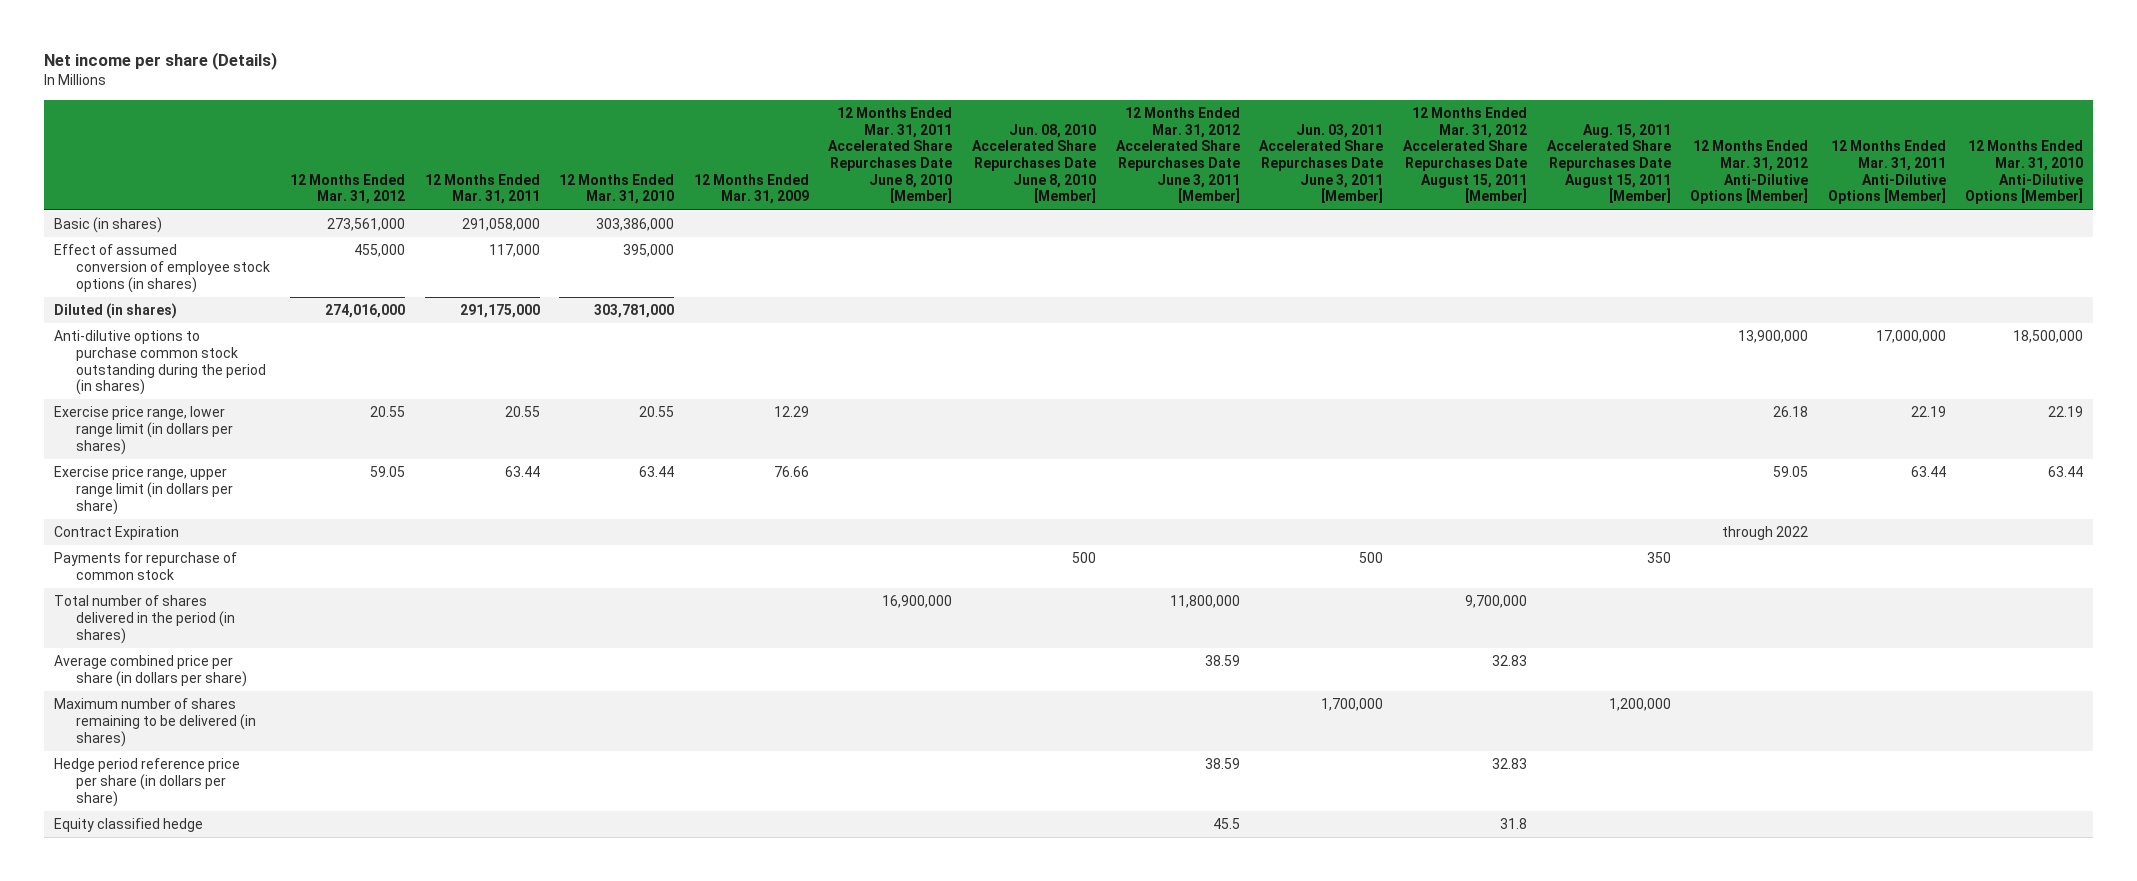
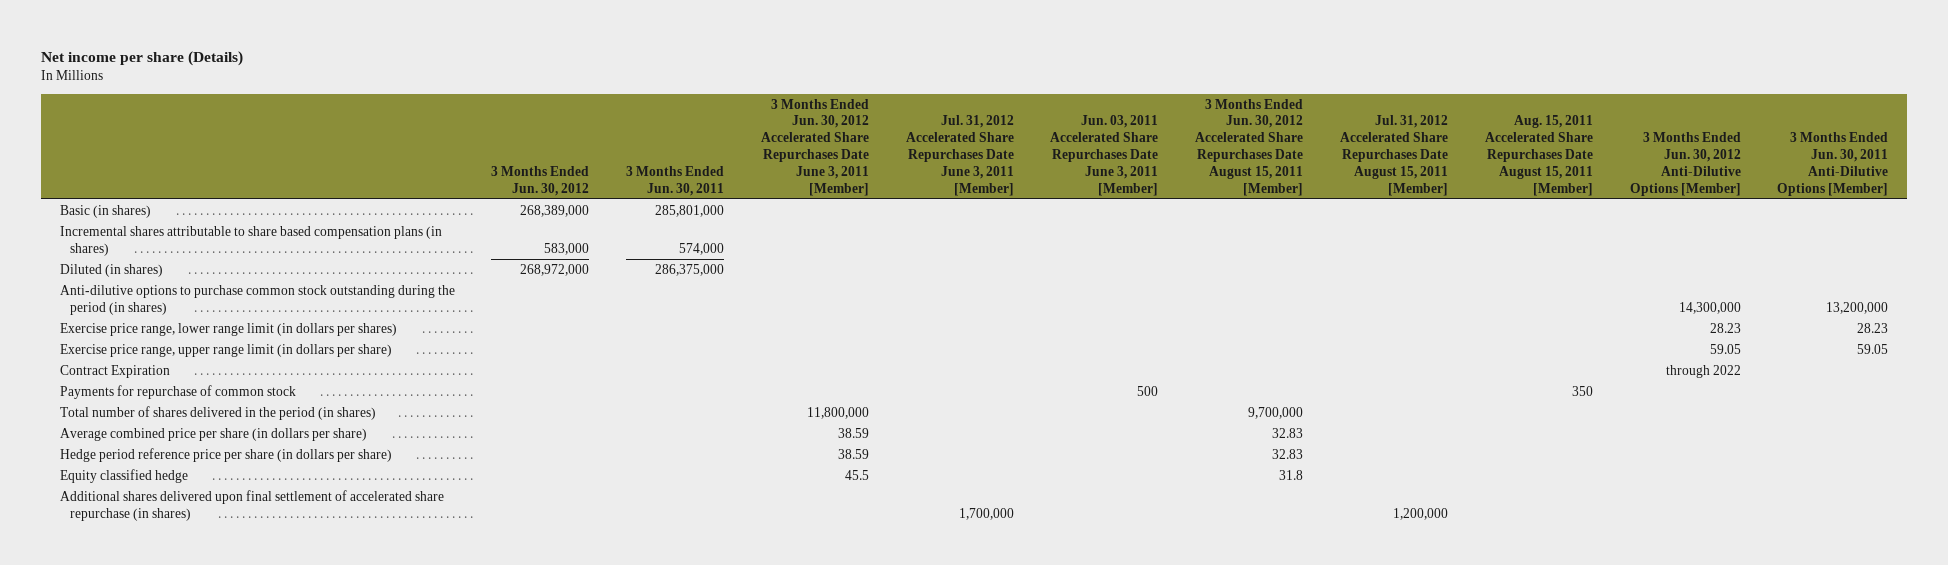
- | 12 Months Ended Mar. 31, 2012 | 12 Months Ended Mar. 31, 2011 | 12 Months Ended Mar. 31, 2010 | 12 Months Ended Mar. 31, 2009 | 12 Months Ended Mar. 31, 2011 Accelerated Share Repurchases Date June 8, 2010 [Member] | Jun. 08, 2010 Accelerated Share Repurchases Date June 8, 2010 [Member] | 12 Months Ended Mar. 31, 2012 Accelerated Share Repurchases Date June 3, 2011 [Member] | Jun. 03, 2011 Accelerated Share Repurchases Date June 3, 2011 [Member] | 12 Months Ended Mar. 31, 2012 Accelerated Share Repurchases Date August 15, 2011 [Member] | Aug. 15, 2011 Accelerated Share Repurchases Date August 15, 2011 [Member] | 12 Months Ended Mar. 31, 2012 Anti-Dilutive Options [Member] | 12 Months Ended Mar. 31, 2011 Anti-Dilutive Options [Member] | 12 Months Ended Mar. 31, 2010 Anti-Dilutive Options [Member]
+ | 3 Months Ended Jun. 30, 2012 | 3 Months Ended Jun. 30, 2011 | 3 Months Ended Jun. 30, 2012 Accelerated Share Repurchases Date June 3, 2011 [Member] | Jul. 31, 2012 Accelerated Share Repurchases Date June 3, 2011 [Member] | Jun. 03, 2011 Accelerated Share Repurchases Date June 3, 2011 [Member] | 3 Months Ended Jun. 30, 2012 Accelerated Share Repurchases Date August 15, 2011 [Member] | Jul. 31, 2012 Accelerated Share Repurchases Date August 15, 2011 [Member] | Aug. 15, 2011 Accelerated Share Repurchases Date August 15, 2011 [Member] | 3 Months Ended Jun. 30, 2012 Anti-Dilutive Options [Member] | 3 Months Ended Jun. 30, 2011 Anti-Dilutive Options [Member]
- Effect of assumed conversion of employee stock options (in shares) | 455,000 | 117,000 | 395,000 | | | | | | | | | |
+ Incremental shares attributable to share based compensation plans (in shares) | 583,000 | 574,000 | | | | | | | |
- Maximum number of shares remaining to be delivered (in shares) | | | | | | | | 1,700,000 | | 1,200,000 | | |
+ Additional shares delivered upon final settlement of accelerated share repurchase (in shares) | | | | 1,700,000 | | | 1,200,000 | | |

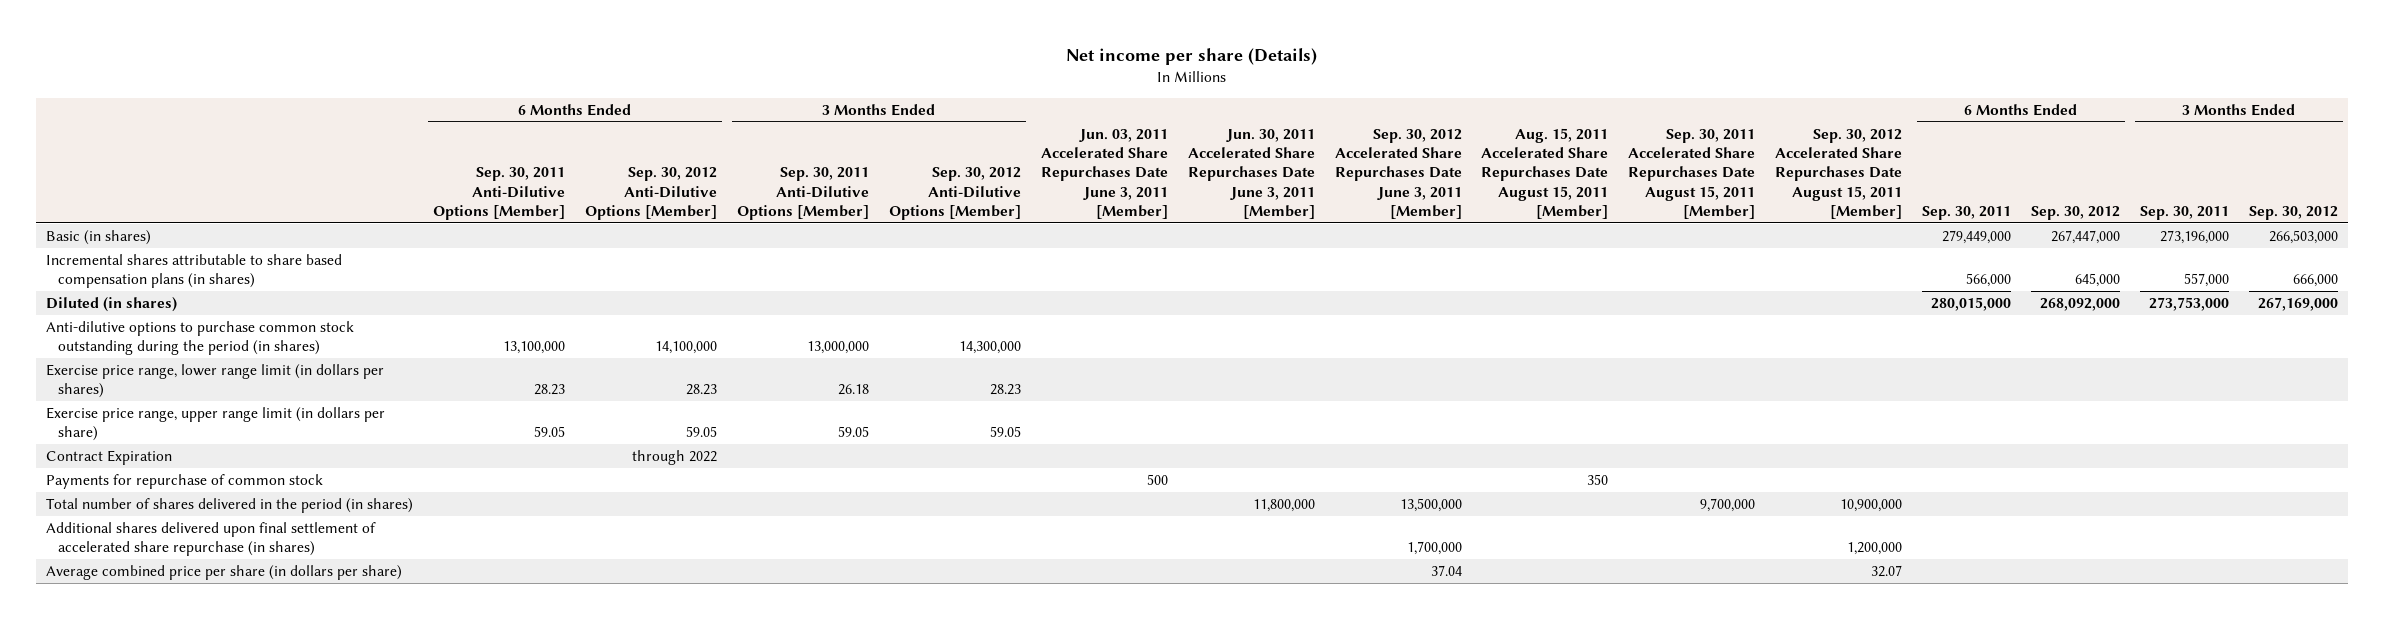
- | 3 Months Ended Jun. 30, 2012 | 3 Months Ended Jun. 30, 2011 | 3 Months Ended Jun. 30, 2012 Accelerated Share Repurchases Date June 3, 2011 [Member] | Jul. 31, 2012 Accelerated Share Repurchases Date June 3, 2011 [Member] | Jun. 03, 2011 Accelerated Share Repurchases Date June 3, 2011 [Member] | 3 Months Ended Jun. 30, 2012 Accelerated Share Repurchases Date August 15, 2011 [Member] | Jul. 31, 2012 Accelerated Share Repurchases Date August 15, 2011 [Member] | Aug. 15, 2011 Accelerated Share Repurchases Date August 15, 2011 [Member] | 3 Months Ended Jun. 30, 2012 Anti-Dilutive Options [Member] | 3 Months Ended Jun. 30, 2011 Anti-Dilutive Options [Member]
+ | 6 Months Ended Sep. 30, 2011 Anti-Dilutive Options [Member] | 6 Months Ended Sep. 30, 2012 Anti-Dilutive Options [Member] | 3 Months Ended Sep. 30, 2011 Anti-Dilutive Options [Member] | 3 Months Ended Sep. 30, 2012 Anti-Dilutive Options [Member] | Jun. 03, 2011 Accelerated Share Repurchases Date June 3, 2011 [Member] | Jun. 30, 2011 Accelerated Share Repurchases Date June 3, 2011 [Member] | Sep. 30, 2012 Accelerated Share Repurchases Date June 3, 2011 [Member] | Aug. 15, 2011 Accelerated Share Repurchases Date August 15, 2011 [Member] | Sep. 30, 2011 Accelerated Share Repurchases Date August 15, 2011 [Member] | Sep. 30, 2012 Accelerated Share Repurchases Date August 15, 2011 [Member] | 6 Months Ended Sep. 30, 2011 | 6 Months Ended Sep. 30, 2012 | 3 Months Ended Sep. 30, 2011 | 3 Months Ended Sep. 30, 2012
- Hedge period reference price per share (in dollars per share) | | | 38.59 | | | 32.83 | | | |
- Equity classified hedge | | | 45.5 | | | 31.8 | | | |
moved down: Average combined price per share (in dollars per share) | | | | | | | 37.04 | | | 32.07 | | | |

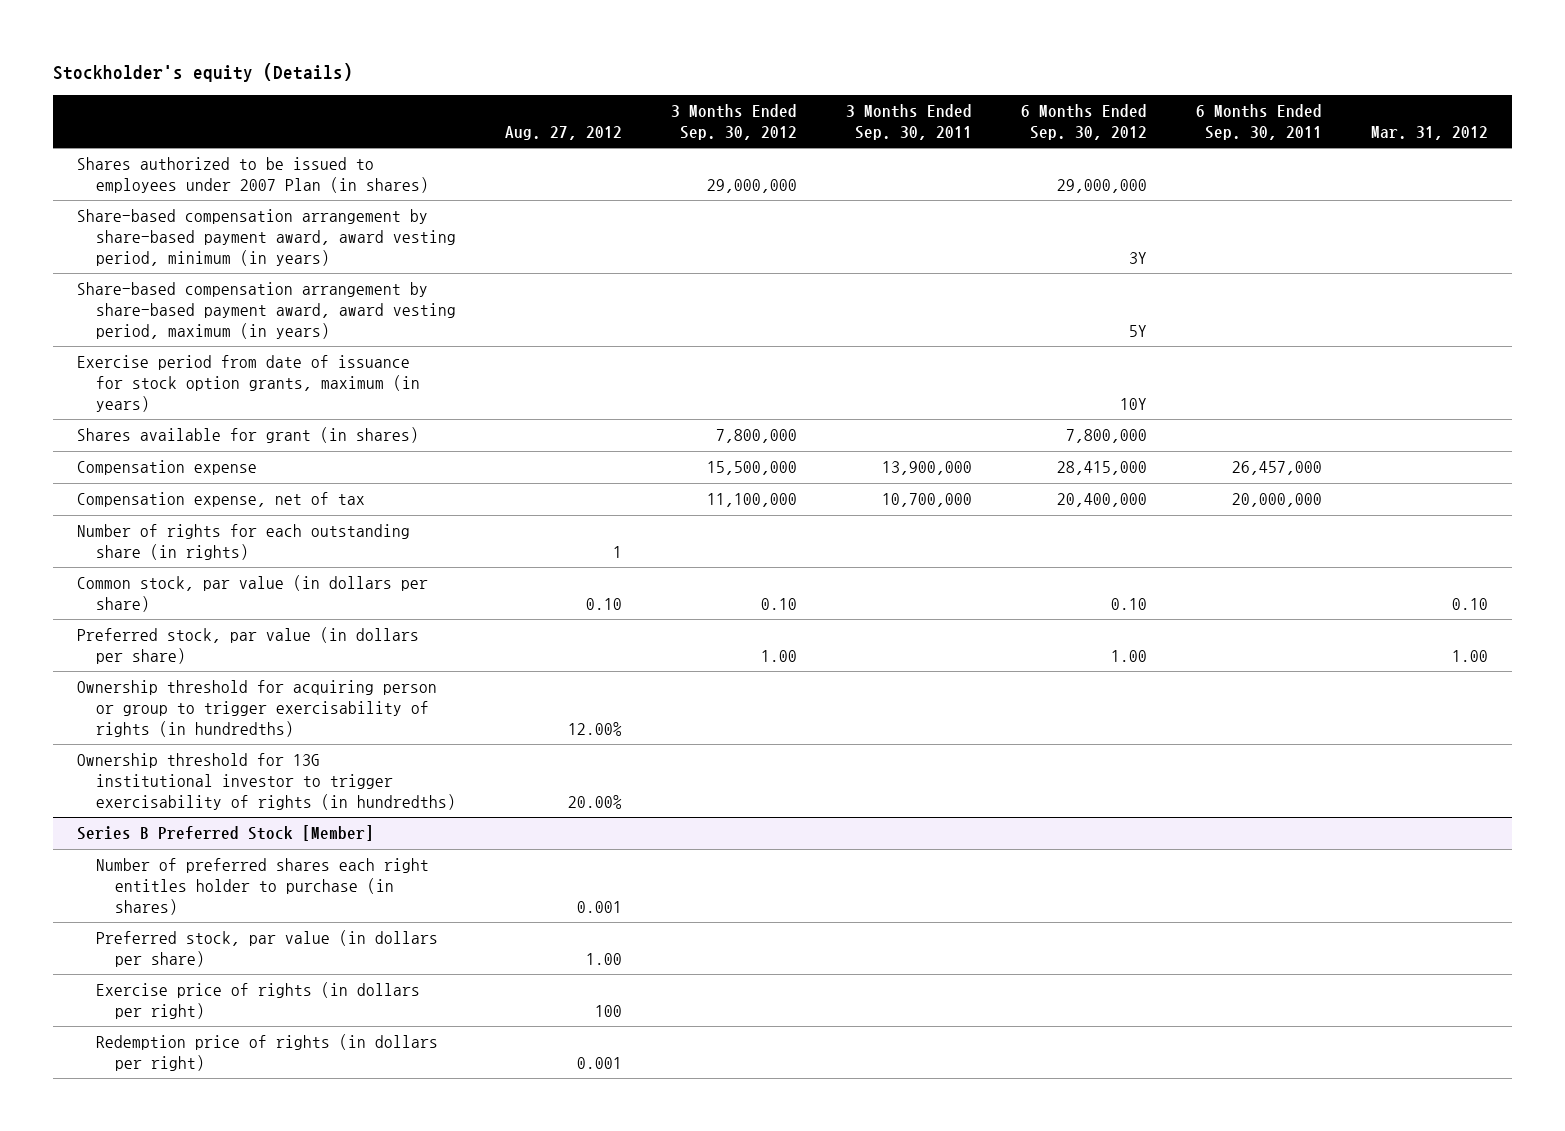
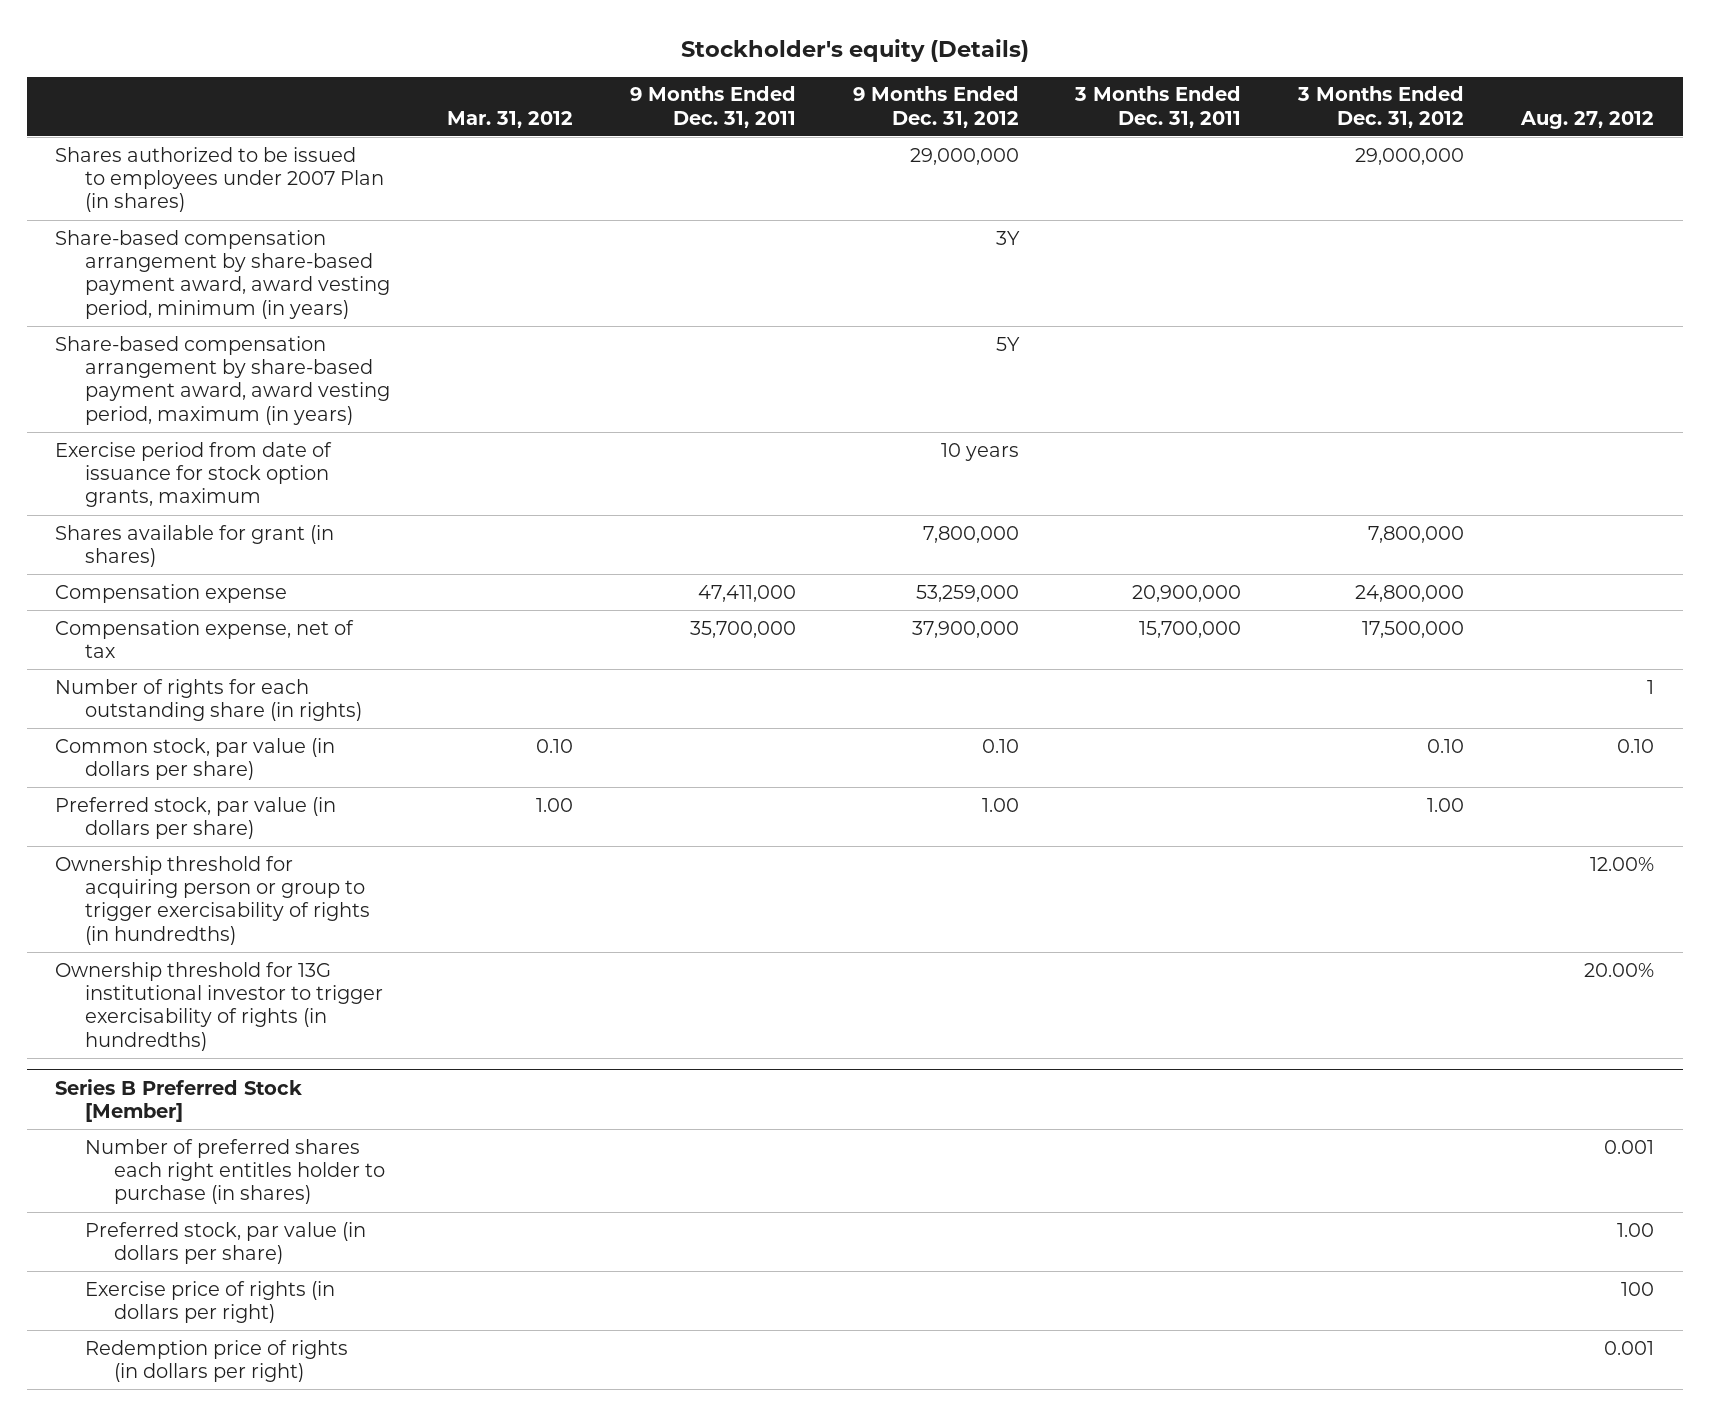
- | Aug. 27, 2012 | 3 Months Ended Sep. 30, 2012 | 3 Months Ended Sep. 30, 2011 | 6 Months Ended Sep. 30, 2012 | 6 Months Ended Sep. 30, 2011 | Mar. 31, 2012
+ | Mar. 31, 2012 | 9 Months Ended Dec. 31, 2011 | 9 Months Ended Dec. 31, 2012 | 3 Months Ended Dec. 31, 2011 | 3 Months Ended Dec. 31, 2012 | Aug. 27, 2012
- Exercise period from date of issuance for stock option grants, maximum (in years) | | | | 10Y | |
+ Exercise period from date of issuance for stock option grants, maximum | | | 10 years | | |

